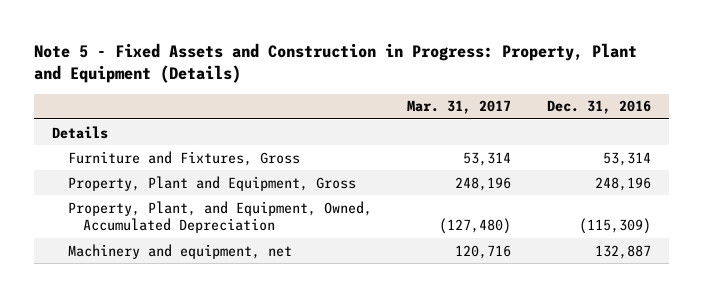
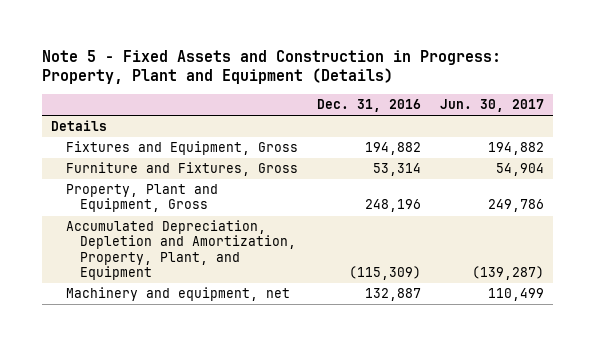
- | Mar. 31, 2017 | Dec. 31, 2016
+ | Dec. 31, 2016 | Jun. 30, 2017
+ Fixtures and Equipment, Gross | 194,882 | 194,882
- Property, Plant, and Equipment, Owned, Accumulated Depreciation | (127,480) | (115,309)
+ Accumulated Depreciation, Depletion and Amortization, Property, Plant, and Equipment | (115,309) | (139,287)

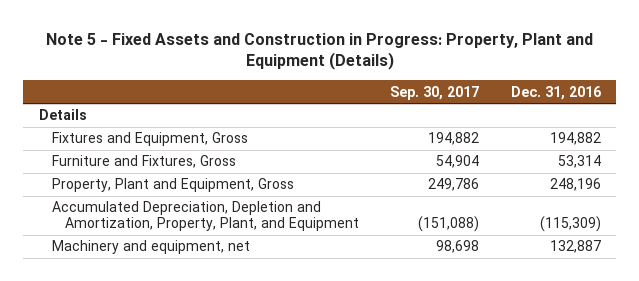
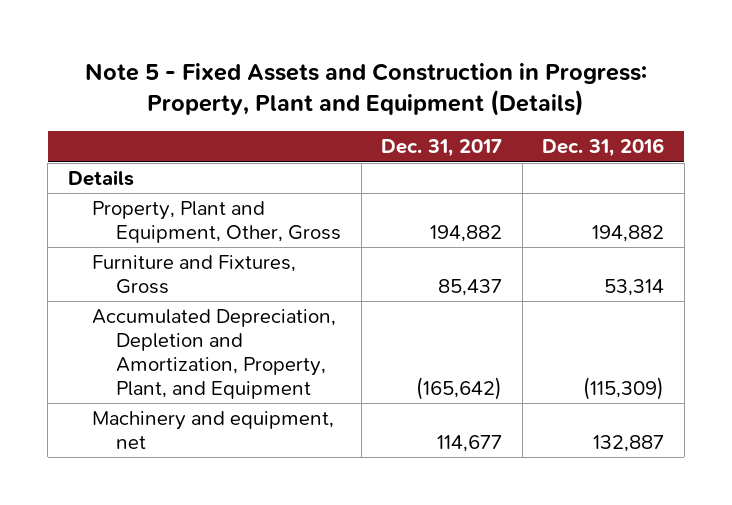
- | Sep. 30, 2017 | Dec. 31, 2016
+ | Dec. 31, 2017 | Dec. 31, 2016
- Fixtures and Equipment, Gross | 194,882 | 194,882
+ Property, Plant and Equipment, Other, Gross | 194,882 | 194,882
- Property, Plant and Equipment, Gross | 249,786 | 248,196

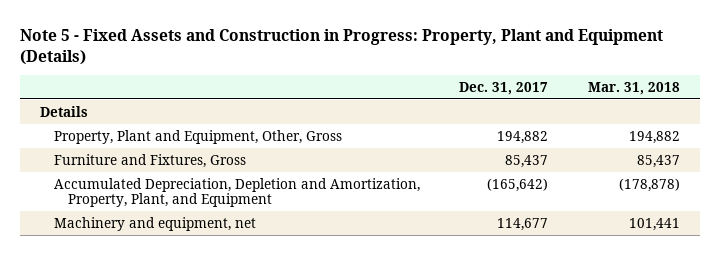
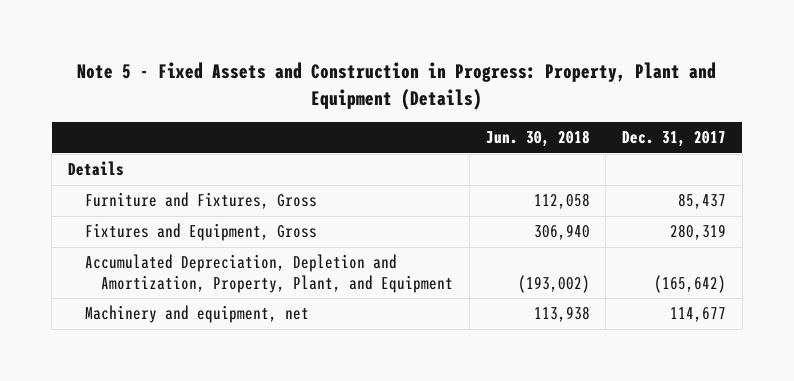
- | Dec. 31, 2017 | Mar. 31, 2018
+ | Jun. 30, 2018 | Dec. 31, 2017
- Property, Plant and Equipment, Other, Gross | 194,882 | 194,882
+ Fixtures and Equipment, Gross | 306,940 | 280,319

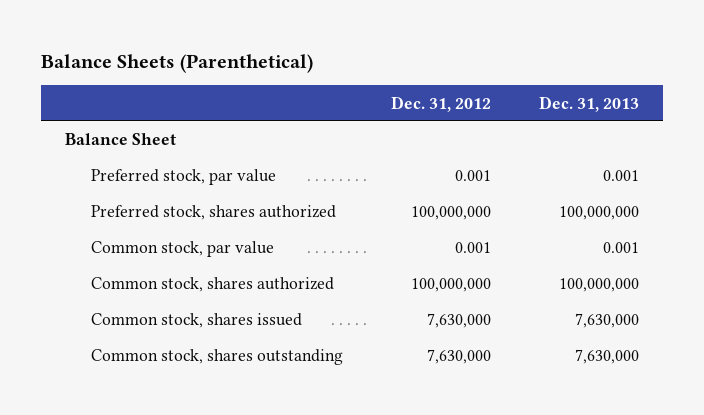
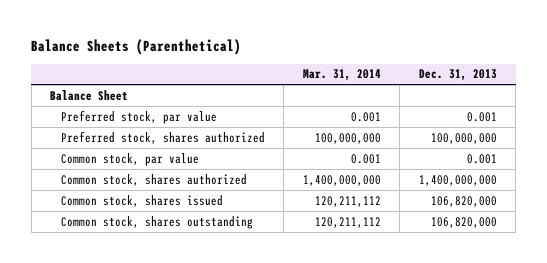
- | Dec. 31, 2012 | Dec. 31, 2013
+ | Mar. 31, 2014 | Dec. 31, 2013
- Common stock, shares authorized | 100,000,000 | 100,000,000
- Common stock, shares issued | 7,630,000 | 7,630,000
- Common stock, shares outstanding | 7,630,000 | 7,630,000
+ Common stock, shares authorized | 1,400,000,000 | 1,400,000,000
+ Common stock, shares issued | 120,211,112 | 106,820,000
+ Common stock, shares outstanding | 120,211,112 | 106,820,000

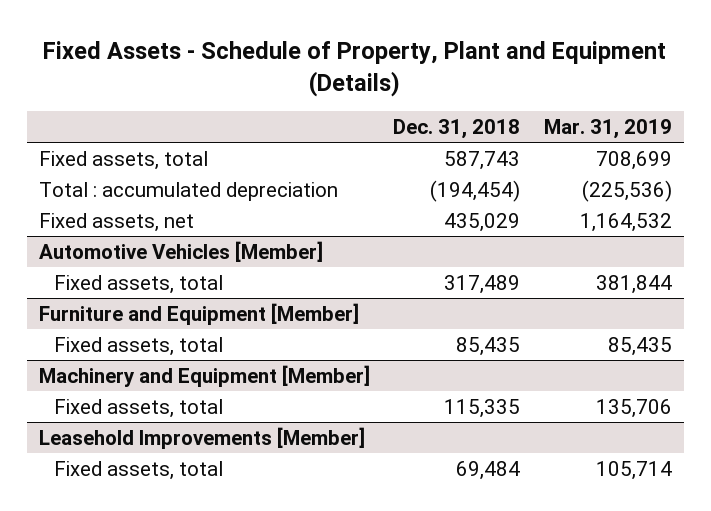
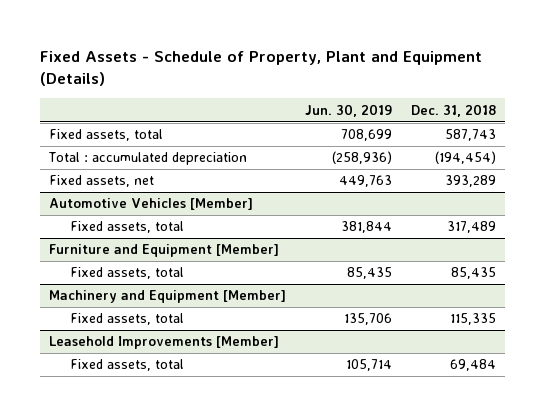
- | Dec. 31, 2018 | Mar. 31, 2019
+ | Jun. 30, 2019 | Dec. 31, 2018
- Fixed assets, net | 435,029 | 1,164,532
+ Fixed assets, net | 449,763 | 393,289

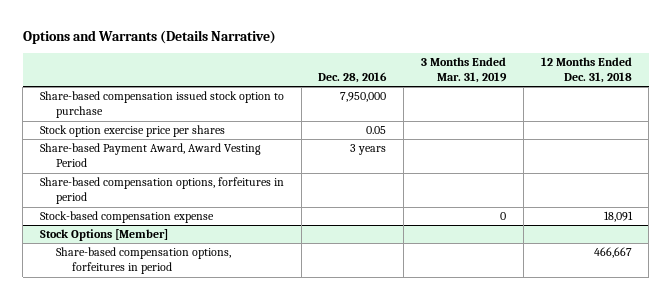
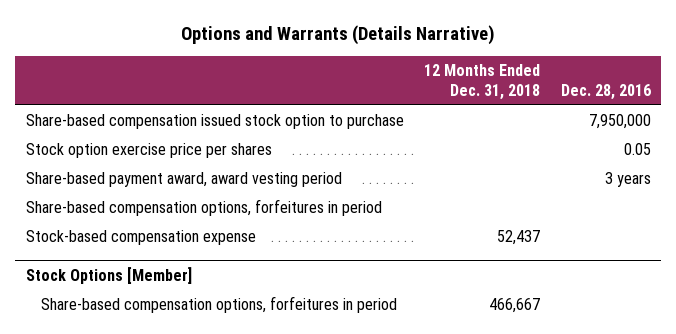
- | Dec. 28, 2016 | 3 Months Ended Mar. 31, 2019 | 12 Months Ended Dec. 31, 2018
+ | 12 Months Ended Dec. 31, 2018 | Dec. 28, 2016
- Share-based Payment Award, Award Vesting Period | 3 years | |
+ Share-based payment award, award vesting period | | 3 years
- Stock-based compensation expense | | 0 | 18,091
+ Stock-based compensation expense | 52,437 |

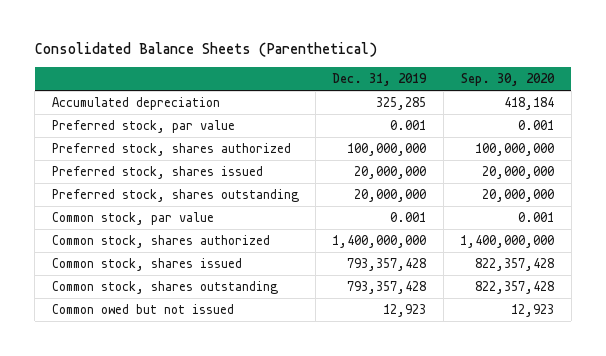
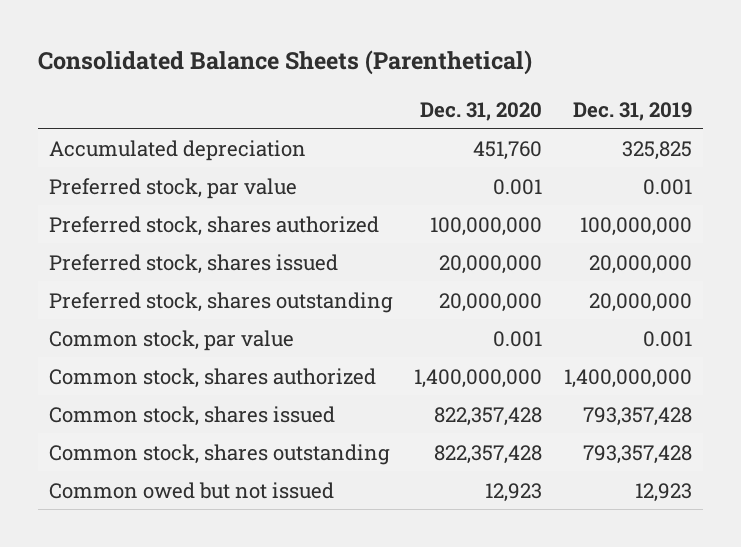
- | Dec. 31, 2019 | Sep. 30, 2020
+ | Dec. 31, 2020 | Dec. 31, 2019
- Accumulated depreciation | 325,285 | 418,184
+ Accumulated depreciation | 451,760 | 325,825

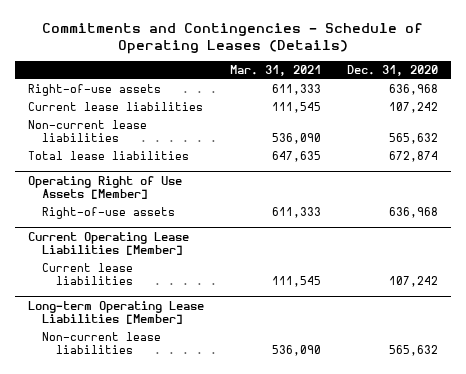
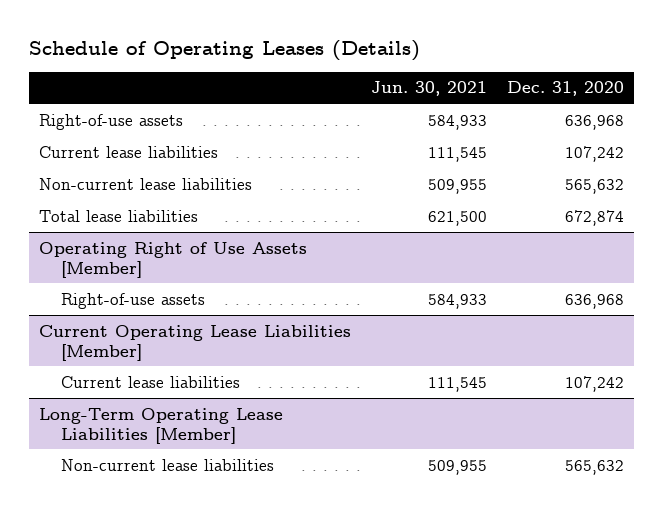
- Commitments and Contingencies - Schedule of Operating Leases (Details)
+ Schedule of Operating Leases (Details)
- | Mar. 31, 2021 | Dec. 31, 2020
+ | Jun. 30, 2021 | Dec. 31, 2020
- Long-term Operating Lease Liabilities [Member]
+ Long-Term Operating Lease Liabilities [Member]

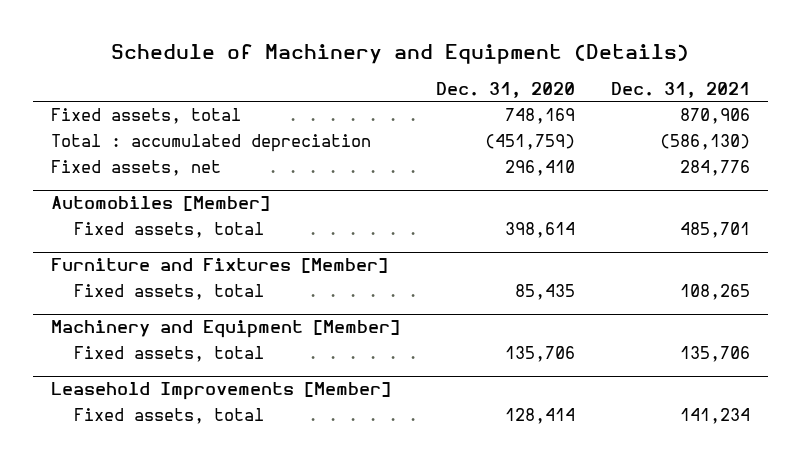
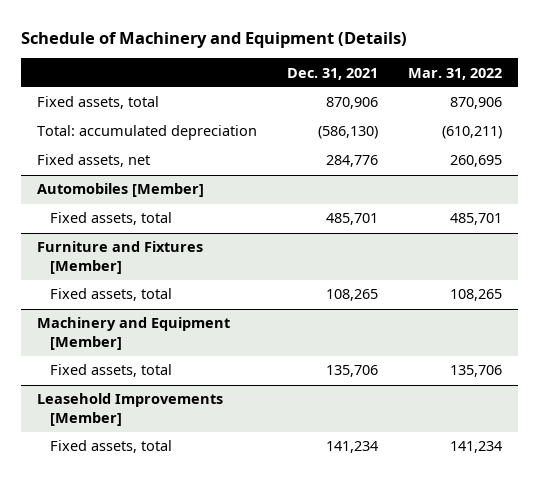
- | Dec. 31, 2020 | Dec. 31, 2021
+ | Dec. 31, 2021 | Mar. 31, 2022
- Total : accumulated depreciation | (451,759) | (586,130)
+ Total: accumulated depreciation | (586,130) | (610,211)

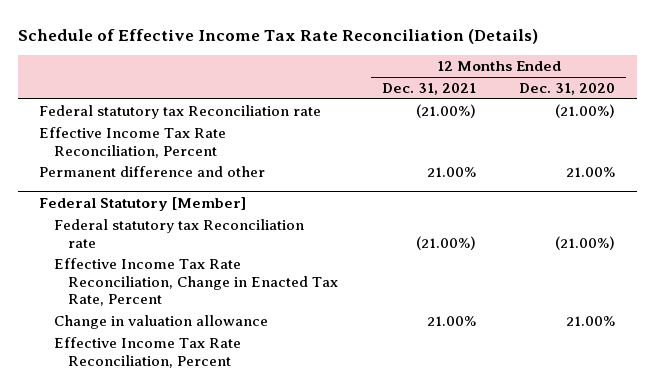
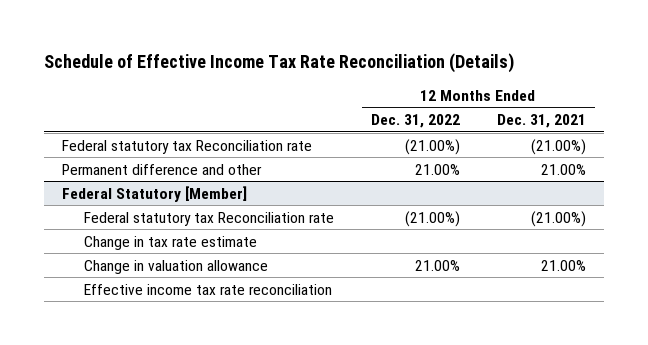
- | 12 Months Ended Dec. 31, 2021 | 12 Months Ended Dec. 31, 2020
+ | 12 Months Ended Dec. 31, 2022 | 12 Months Ended Dec. 31, 2021
- Effective Income Tax Rate Reconciliation, Percent
@ Federal Statutory [Member]
- Effective Income Tax Rate Reconciliation, Change in Enacted Tax Rate, Percent
+ Change in tax rate estimate
- Effective Income Tax Rate Reconciliation, Percent
+ Effective income tax rate reconciliation

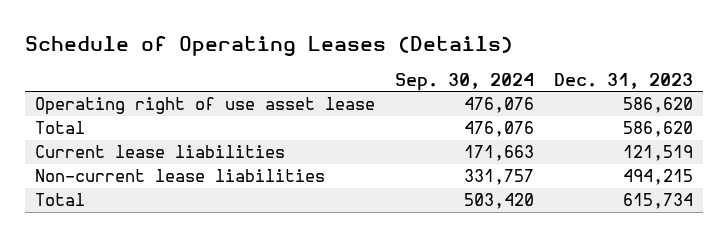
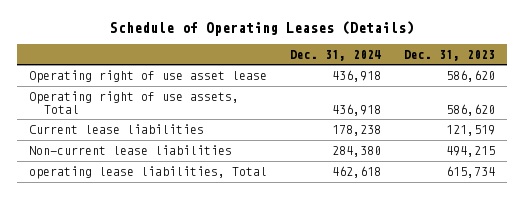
- | Sep. 30, 2024 | Dec. 31, 2023
+ | Dec. 31, 2024 | Dec. 31, 2023
- Total | 476,076 | 586,620
+ Operating right of use assets, Total | 436,918 | 586,620
- Total | 503,420 | 615,734
+ operating lease liabilities, Total | 462,618 | 615,734

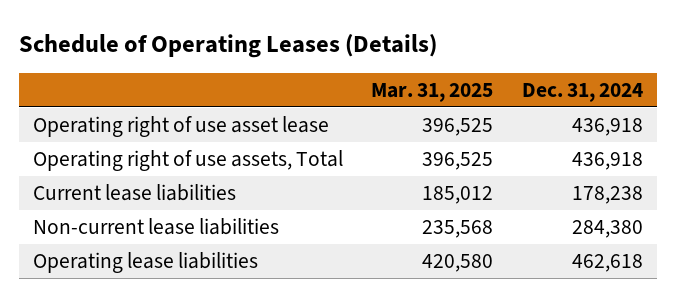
- | Dec. 31, 2024 | Dec. 31, 2023
+ | Mar. 31, 2025 | Dec. 31, 2024
- operating lease liabilities, Total | 462,618 | 615,734
+ Operating lease liabilities | 420,580 | 462,618

